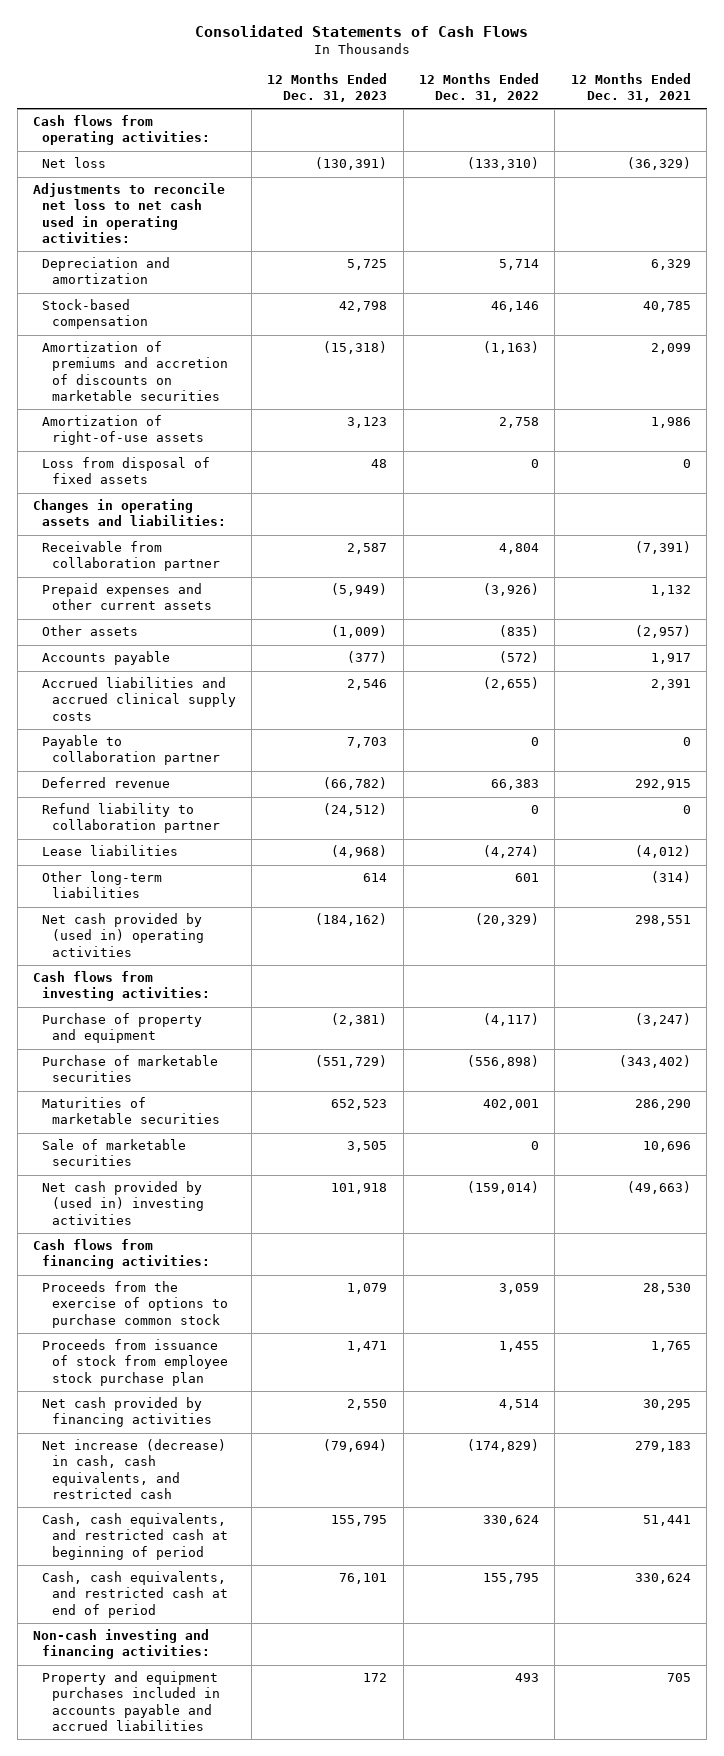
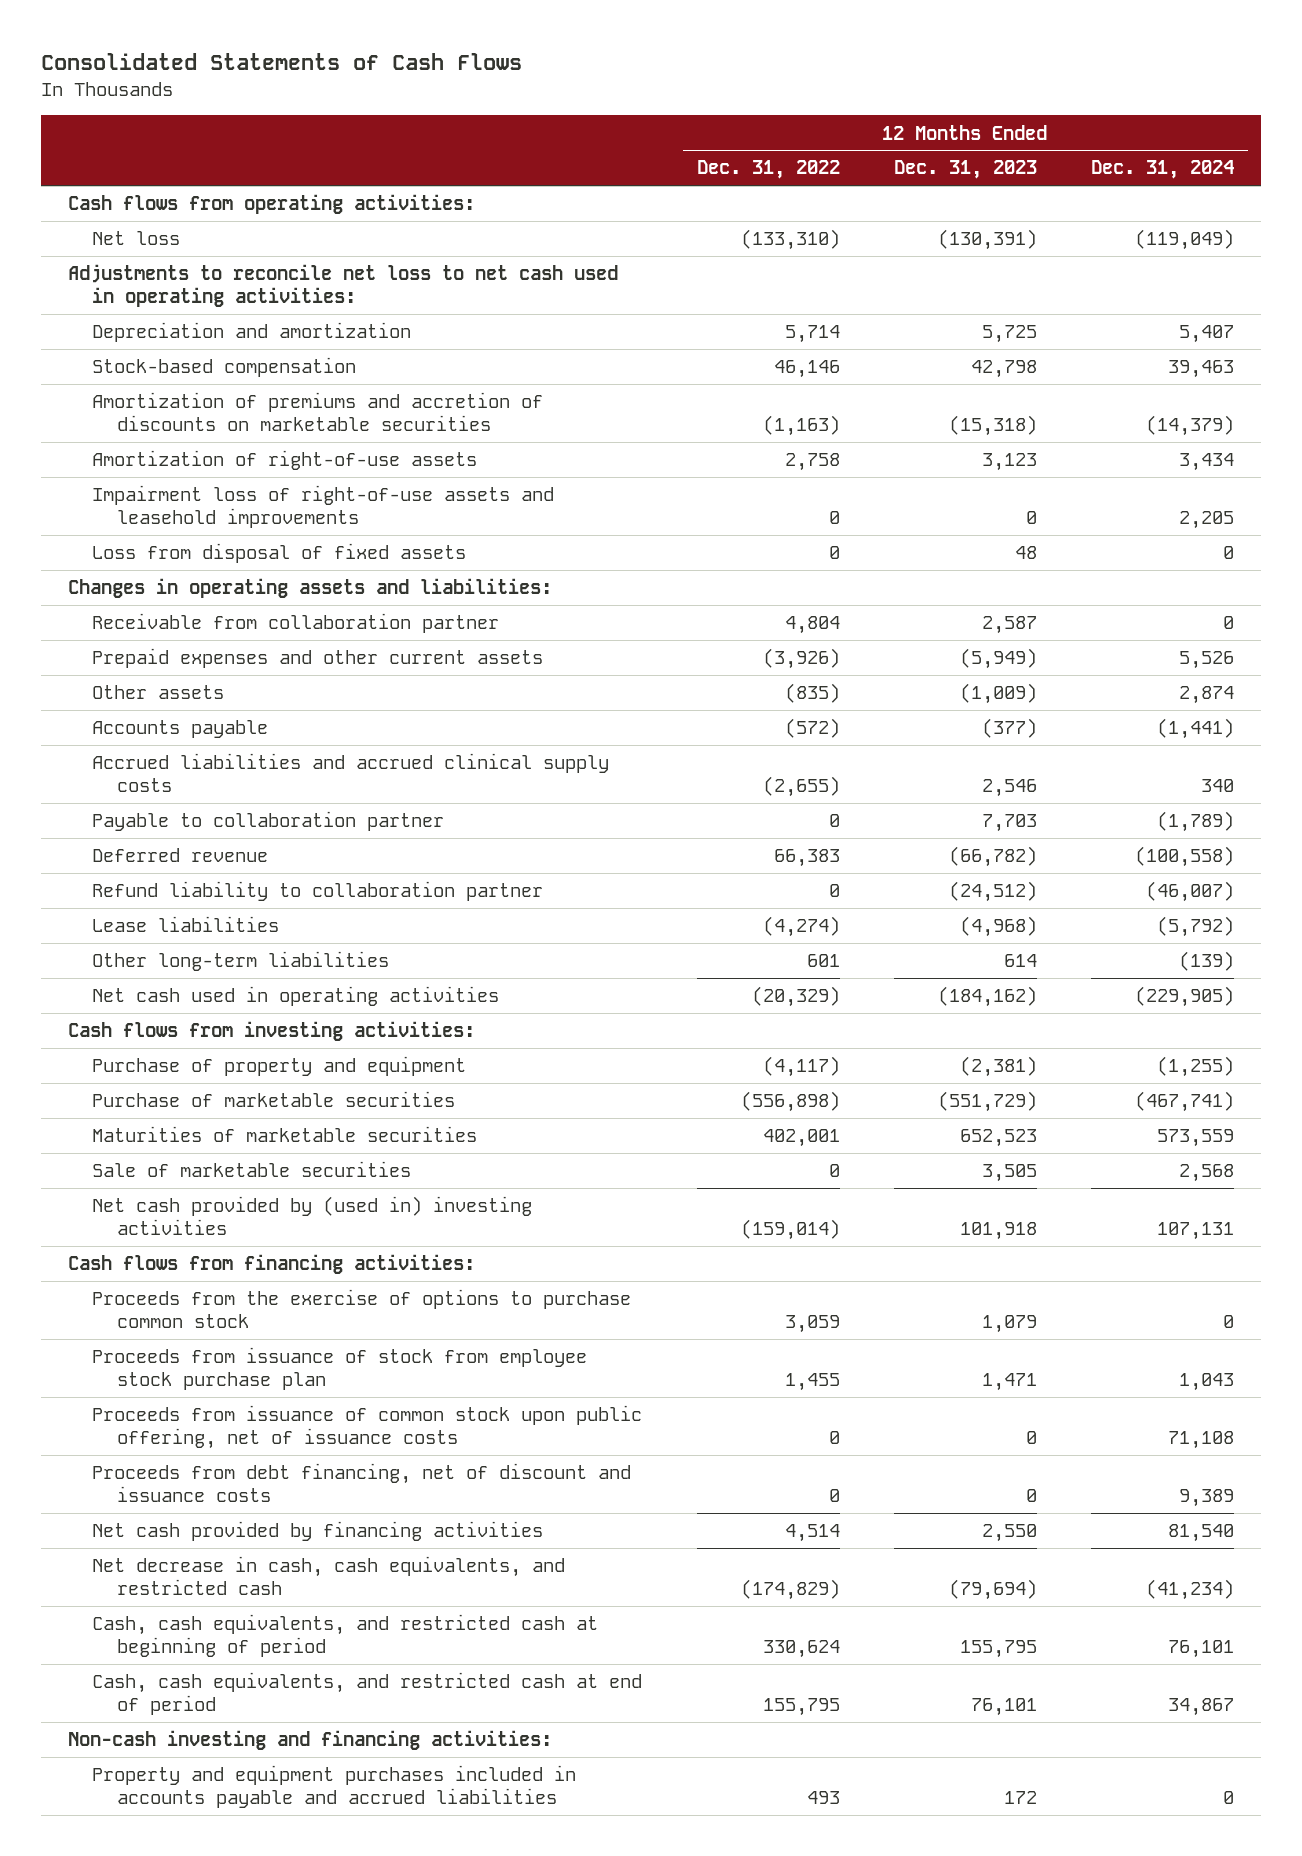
- | 12 Months Ended Dec. 31, 2023 | 12 Months Ended Dec. 31, 2022 | 12 Months Ended Dec. 31, 2021
+ | 12 Months Ended Dec. 31, 2022 | 12 Months Ended Dec. 31, 2023 | 12 Months Ended Dec. 31, 2024
+ Impairment loss of right-of-use assets and leasehold improvements | 0 | 0 | 2,205
- Net cash provided by (used in) operating activities | (184,162) | (20,329) | 298,551
+ Net cash used in operating activities | (20,329) | (184,162) | (229,905)
+ Proceeds from issuance of common stock upon public offering, net of issuance costs | 0 | 0 | 71,108
+ Proceeds from debt financing, net of discount and issuance costs | 0 | 0 | 9,389
- Net increase (decrease) in cash, cash equivalents, and restricted cash | (79,694) | (174,829) | 279,183
+ Net decrease in cash, cash equivalents, and restricted cash | (174,829) | (79,694) | (41,234)

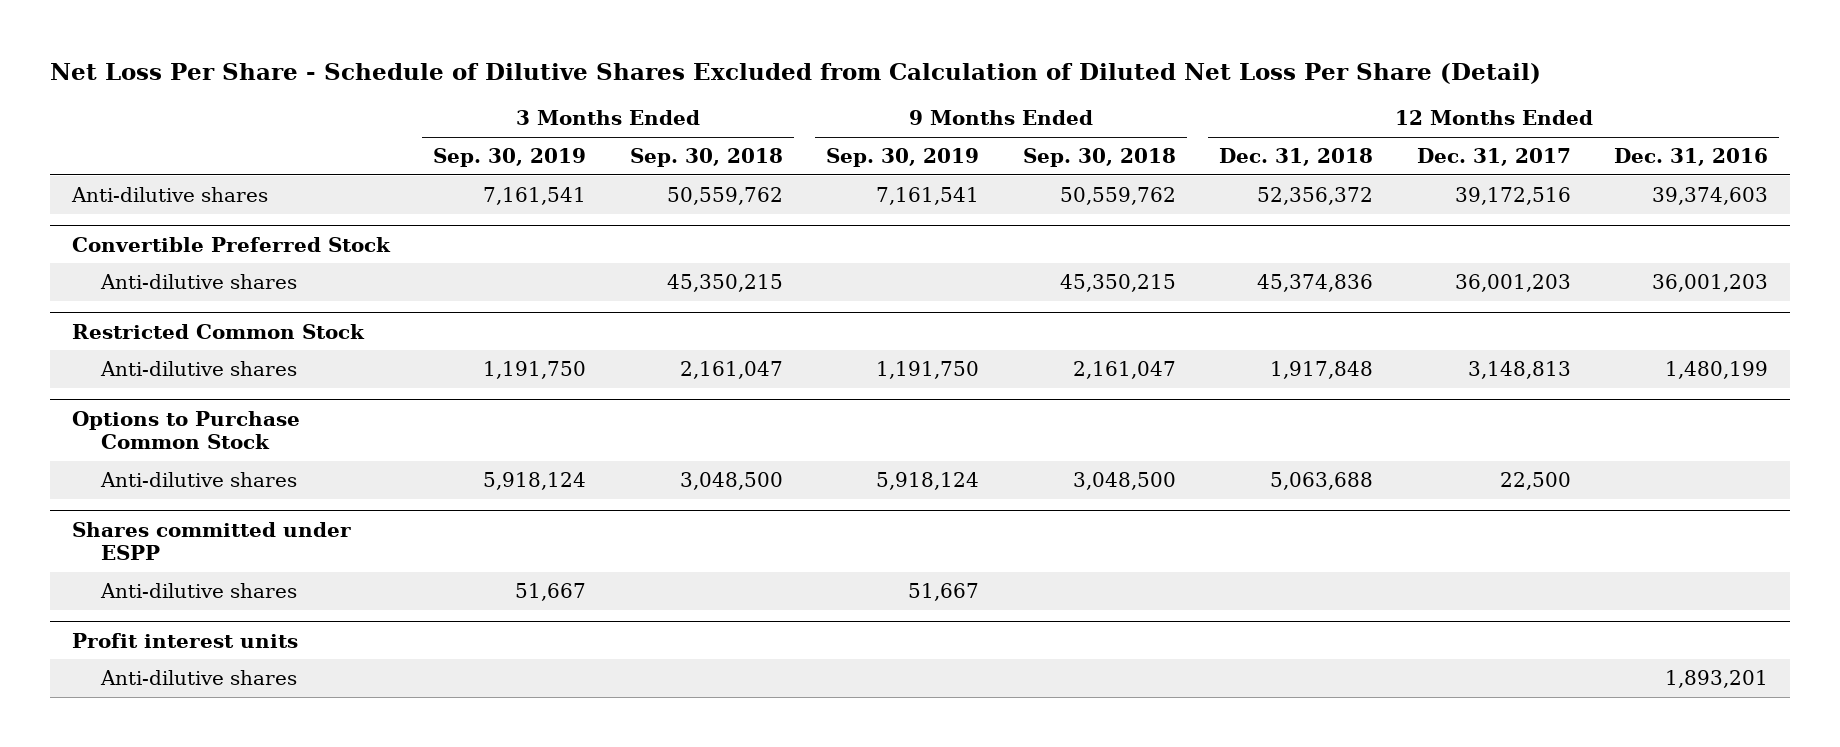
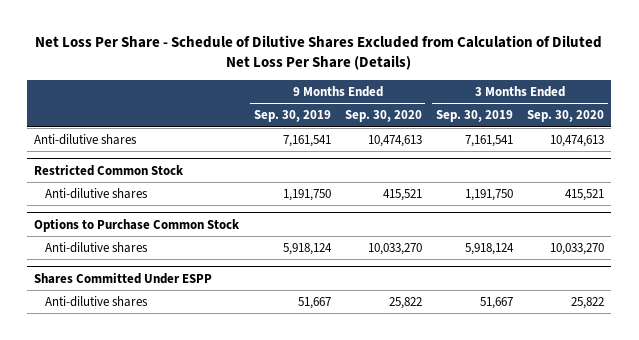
- Net Loss Per Share - Schedule of Dilutive Shares Excluded from Calculation of Diluted Net Loss Per Share (Detail)
+ Net Loss Per Share - Schedule of Dilutive Shares Excluded from Calculation of Diluted Net Loss Per Share (Details)
- | 3 Months Ended Sep. 30, 2019 | 3 Months Ended Sep. 30, 2018 | 9 Months Ended Sep. 30, 2019 | 9 Months Ended Sep. 30, 2018 | 12 Months Ended Dec. 31, 2018 | 12 Months Ended Dec. 31, 2017 | 12 Months Ended Dec. 31, 2016
+ | 9 Months Ended Sep. 30, 2019 | 9 Months Ended Sep. 30, 2020 | 3 Months Ended Sep. 30, 2019 | 3 Months Ended Sep. 30, 2020
- Convertible Preferred Stock
- Anti-dilutive shares | | 45,350,215 | | 45,350,215 | 45,374,836 | 36,001,203 | 36,001,203
- Shares committed under ESPP
+ Shares Committed Under ESPP
- Profit interest units
- Anti-dilutive shares | | | | | | | 1,893,201

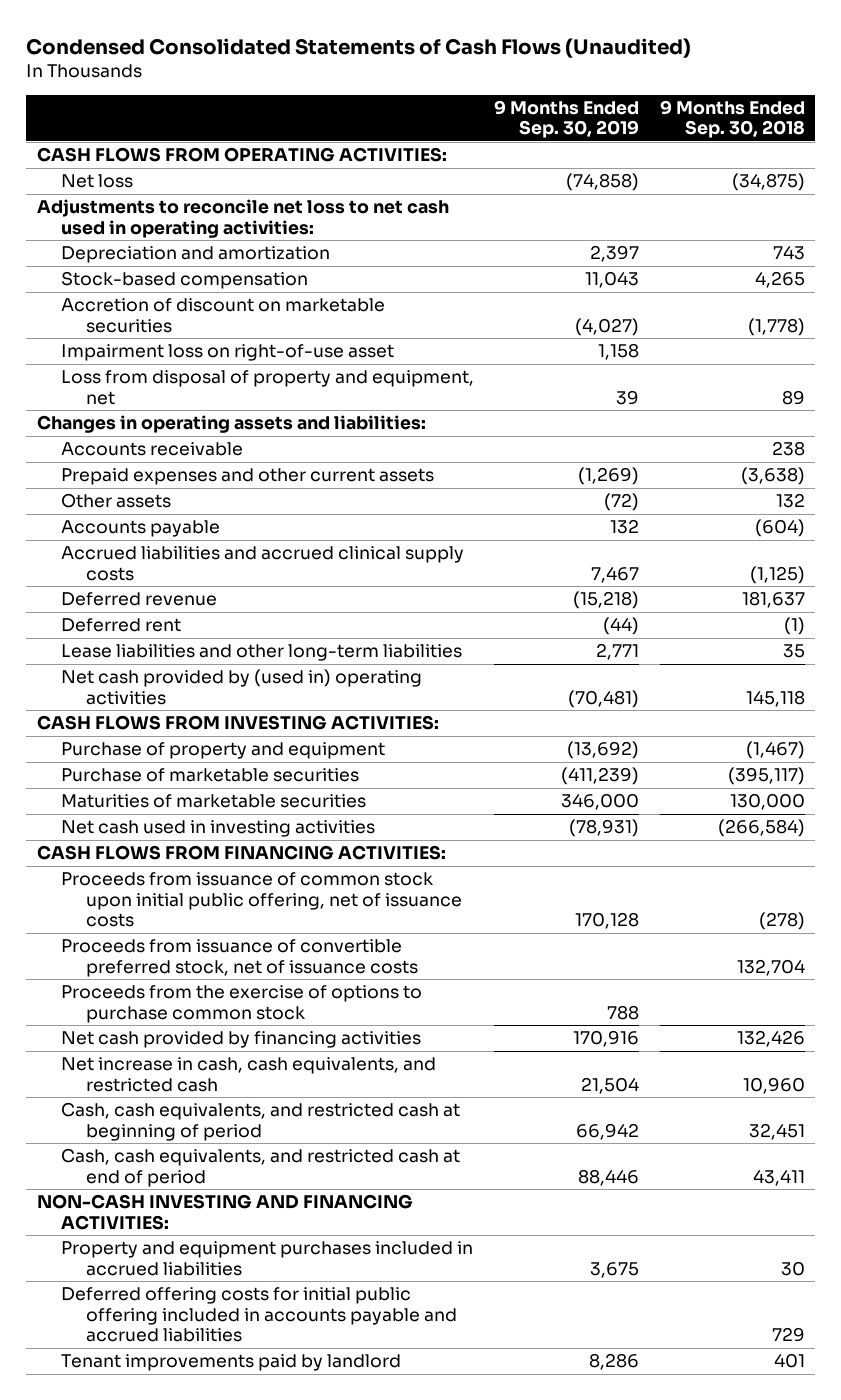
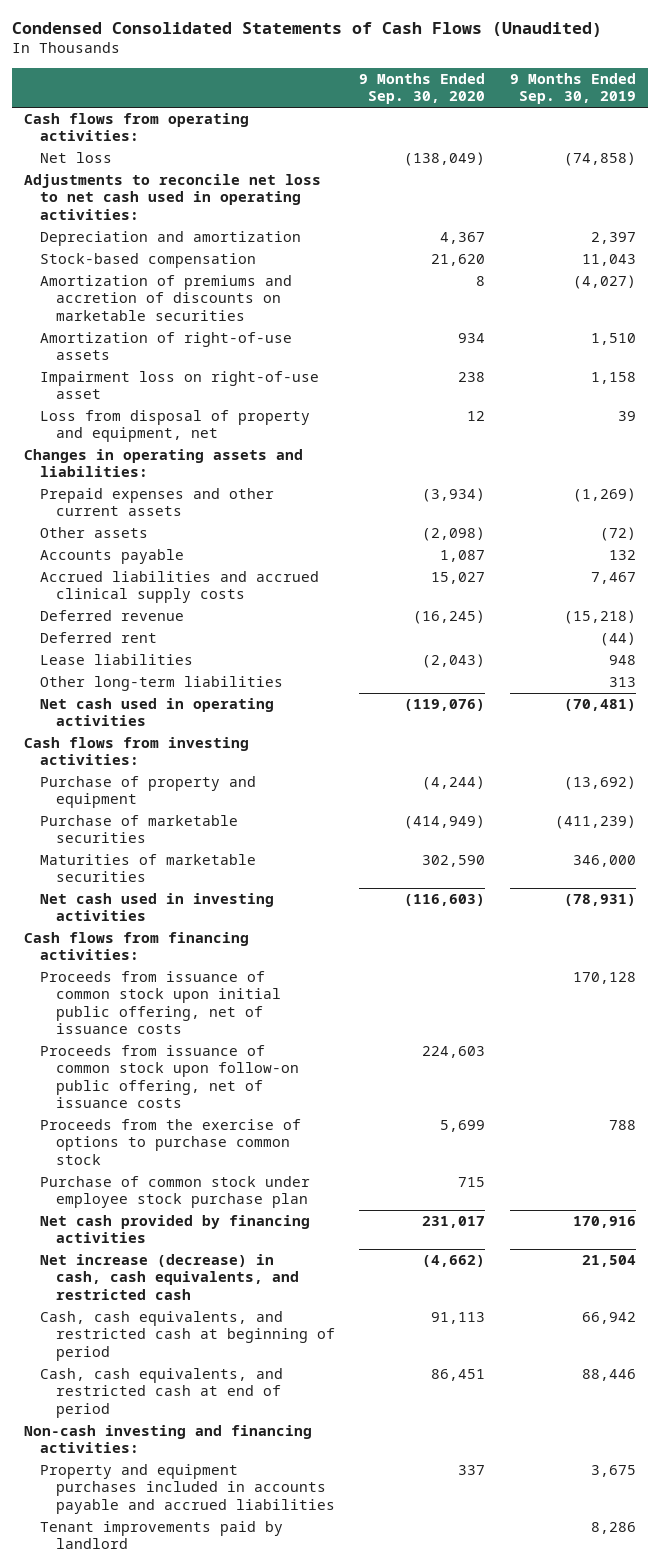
- | 9 Months Ended Sep. 30, 2019 | 9 Months Ended Sep. 30, 2018
+ | 9 Months Ended Sep. 30, 2020 | 9 Months Ended Sep. 30, 2019
- CASH FLOWS FROM OPERATING ACTIVITIES:
+ Cash flows from operating activities:
- Accretion of discount on marketable securities | (4,027) | (1,778)
+ Amortization of premiums and accretion of discounts on marketable securities | 8 | (4,027)
+ Amortization of right-of-use assets | 934 | 1,510
- Accounts receivable | | 238
- Lease liabilities and other long-term liabilities | 2,771 | 35
- Net cash provided by (used in) operating activities | (70,481) | 145,118
- CASH FLOWS FROM INVESTING ACTIVITIES:
+ Lease liabilities | (2,043) | 948
+ Other long-term liabilities | | 313
+ Net cash used in operating activities | (119,076) | (70,481)
+ Cash flows from investing activities:
- CASH FLOWS FROM FINANCING ACTIVITIES:
+ Cash flows from financing activities:
- Proceeds from issuance of convertible preferred stock, net of issuance costs | | 132,704
+ Proceeds from issuance of common stock upon follow-on public offering, net of issuance costs | 224,603 |
+ Purchase of common stock under employee stock purchase plan | 715 |
- Net increase in cash, cash equivalents, and restricted cash | 21,504 | 10,960
+ Net increase (decrease) in cash, cash equivalents, and restricted cash | (4,662) | 21,504
- NON-CASH INVESTING AND FINANCING ACTIVITIES:
- Property and equipment purchases included in accrued liabilities | 3,675 | 30
- Deferred offering costs for initial public offering included in accounts payable and accrued liabilities | | 729
+ Non-cash investing and financing activities:
+ Property and equipment purchases included in accounts payable and accrued liabilities | 337 | 3,675

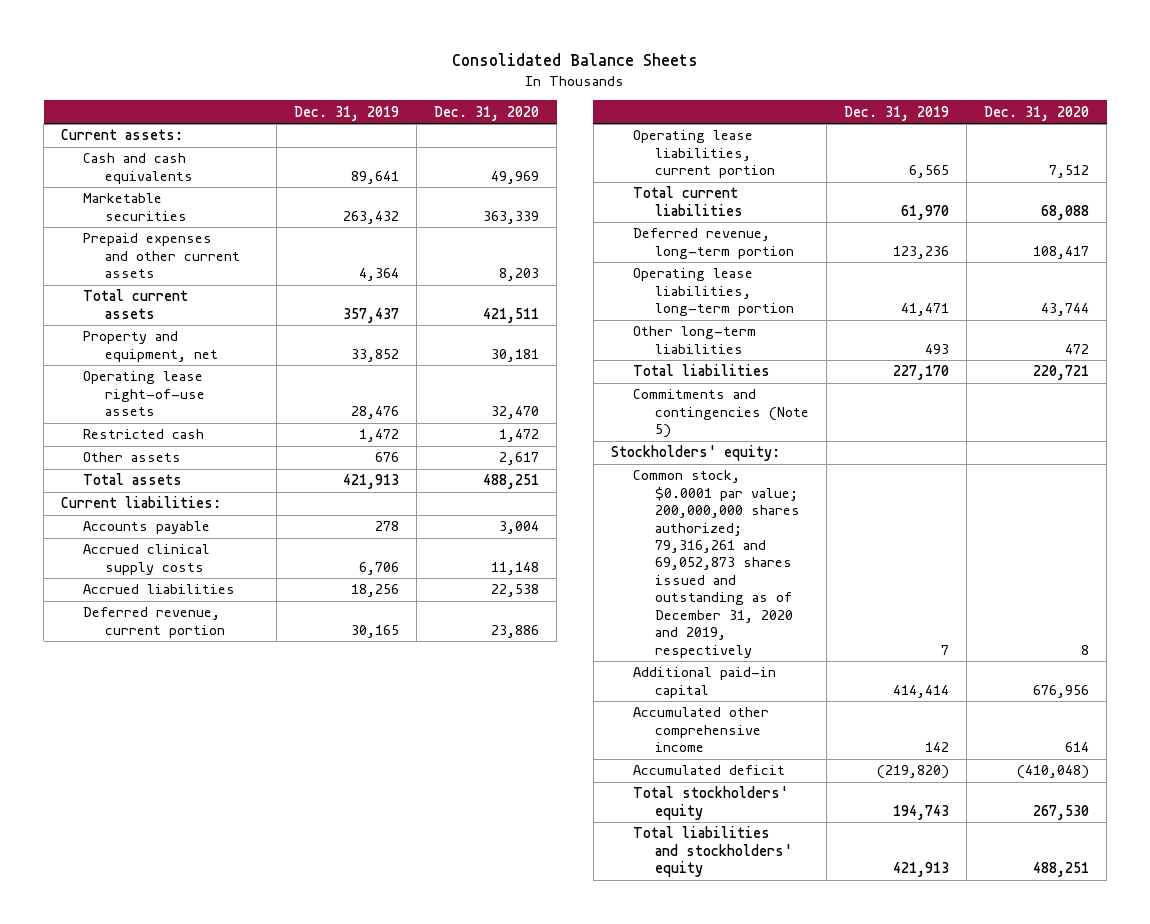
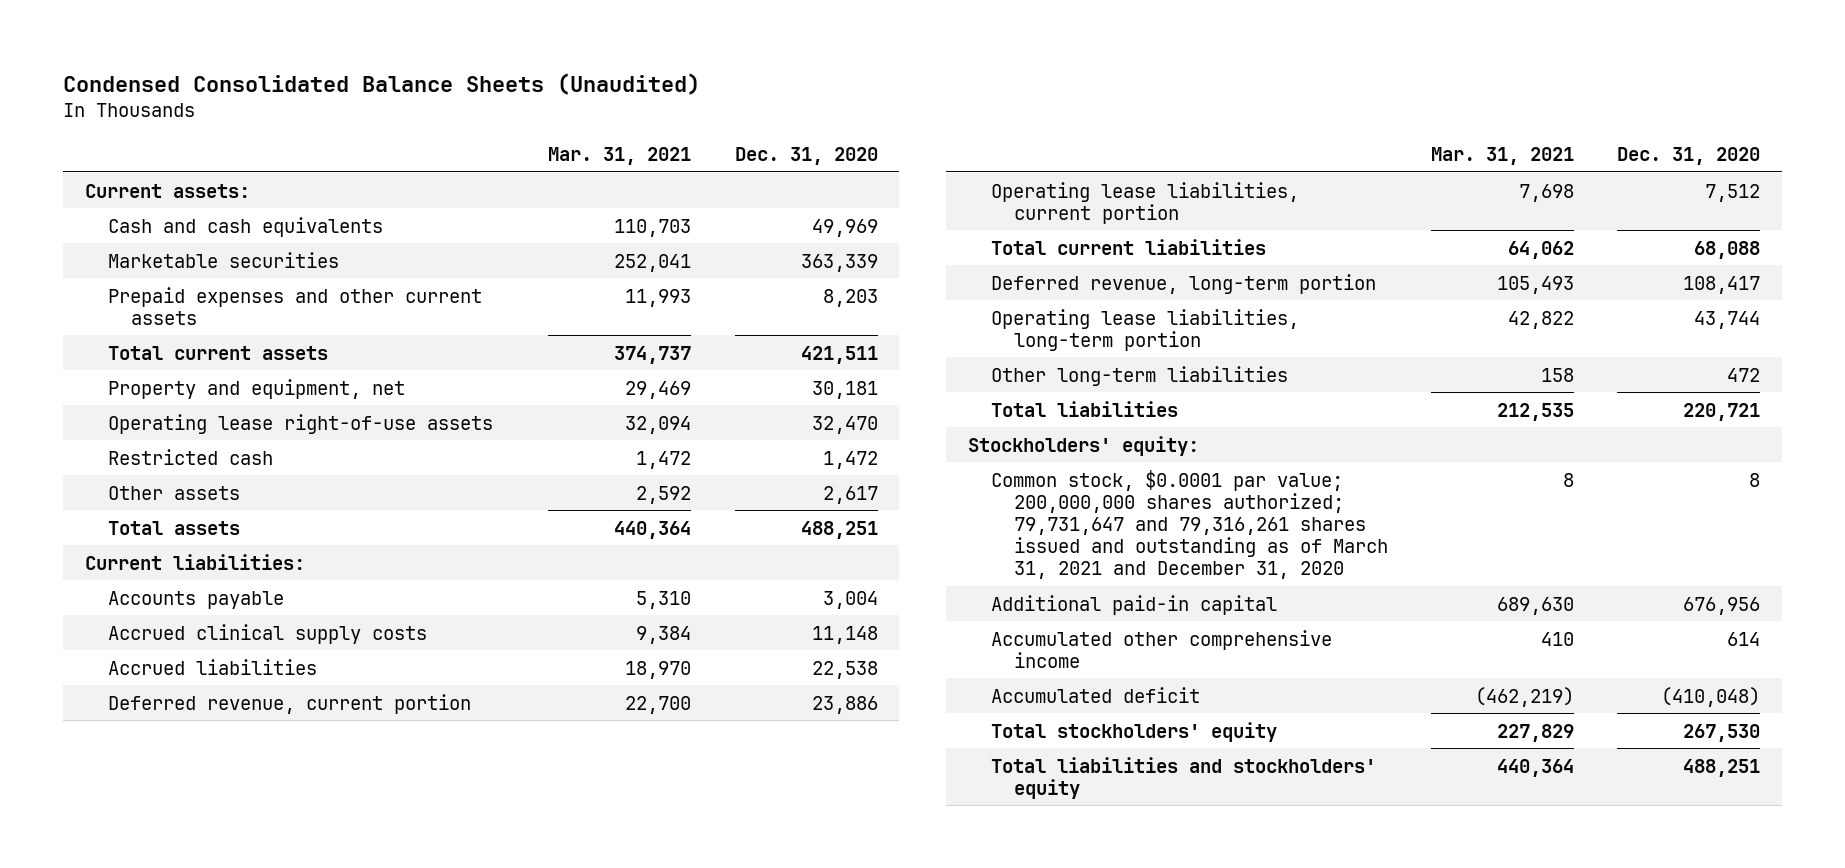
- Consolidated Balance Sheets
+ Condensed Consolidated Balance Sheets (Unaudited)
- | Dec. 31, 2019 | Dec. 31, 2020
+ | Mar. 31, 2021 | Dec. 31, 2020
- Commitments and contingencies (Note 5)
- Common stock, $0.0001 par value; 200,000,000 shares authorized; 79,316,261 and 69,052,873 shares issued and outstanding as of December 31, 2020 and 2019, respectively | 7 | 8
+ Common stock, $0.0001 par value; 200,000,000 shares authorized; 79,731,647 and 79,316,261 shares issued and outstanding as of March 31, 2021 and December 31, 2020 | 8 | 8

